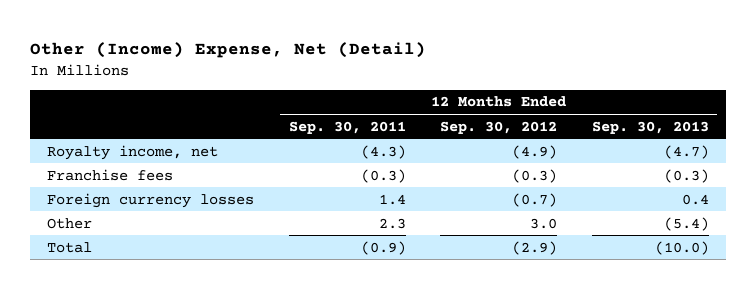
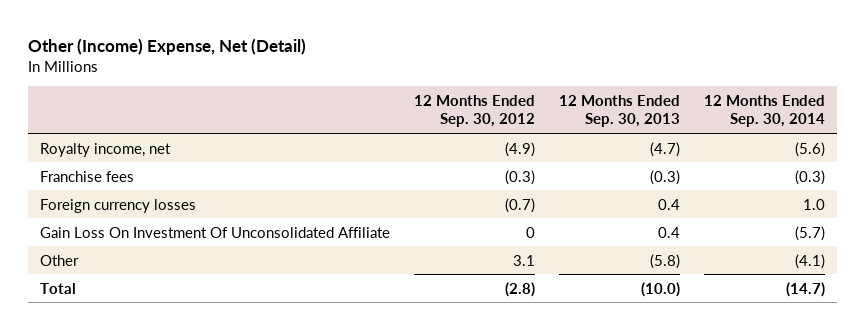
- | 12 Months Ended Sep. 30, 2011 | 12 Months Ended Sep. 30, 2012 | 12 Months Ended Sep. 30, 2013
+ | 12 Months Ended Sep. 30, 2012 | 12 Months Ended Sep. 30, 2013 | 12 Months Ended Sep. 30, 2014
- Other | 2.3 | 3.0 | (5.4)
- Total | (0.9) | (2.9) | (10.0)
+ Gain Loss On Investment Of Unconsolidated Affiliate | 0 | 0.4 | (5.7)
+ Other | 3.1 | (5.8) | (4.1)
+ Total | (2.8) | (10.0) | (14.7)

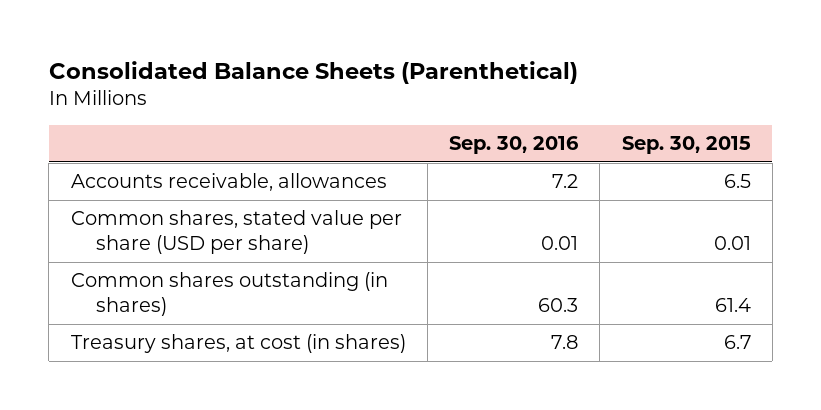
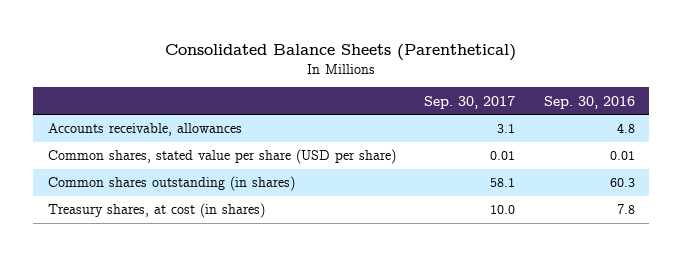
- | Sep. 30, 2016 | Sep. 30, 2015
+ | Sep. 30, 2017 | Sep. 30, 2016
- Accounts receivable, allowances | 7.2 | 6.5
+ Accounts receivable, allowances | 3.1 | 4.8

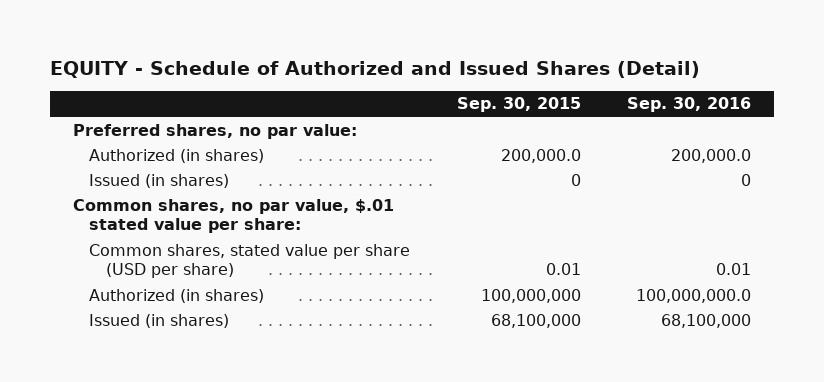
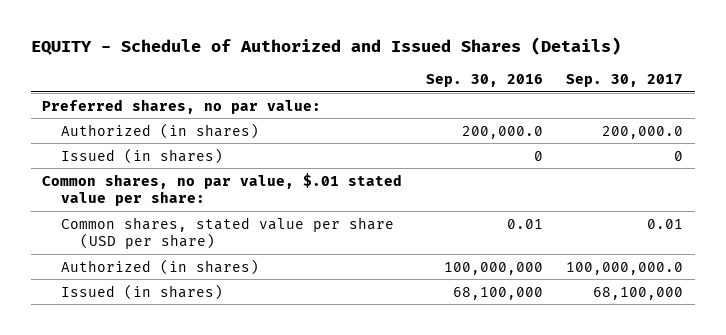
- EQUITY - Schedule of Authorized and Issued Shares (Detail)
+ EQUITY - Schedule of Authorized and Issued Shares (Details)
- | Sep. 30, 2015 | Sep. 30, 2016
+ | Sep. 30, 2016 | Sep. 30, 2017
- Authorized (in shares) | 100,000,000 | 100,000,000.0
+ Authorized (in shares) | 100,000,000 | 100,000,000.0

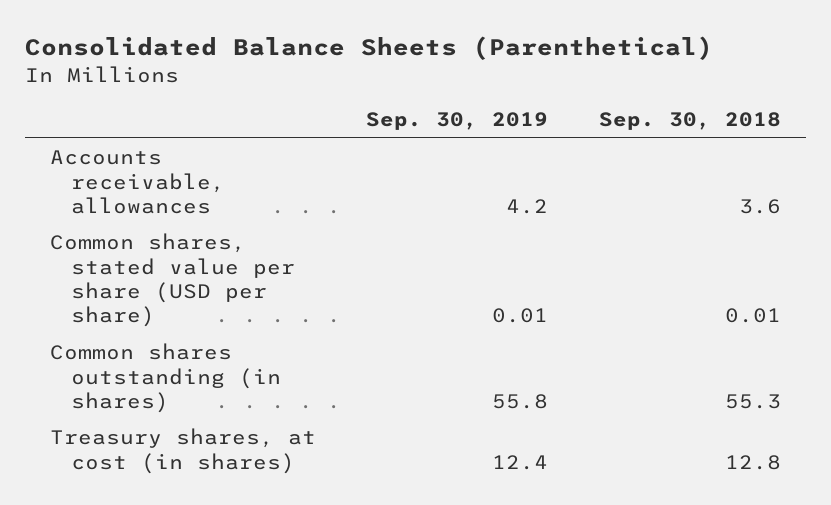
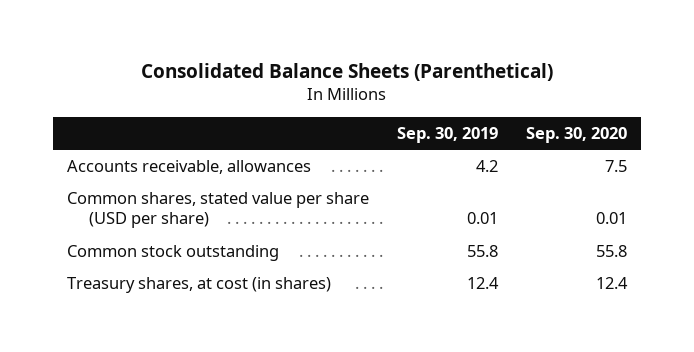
- | Sep. 30, 2019 | Sep. 30, 2018
+ | Sep. 30, 2019 | Sep. 30, 2020
- Common shares outstanding (in shares) | 55.8 | 55.3
+ Common stock outstanding | 55.8 | 55.8

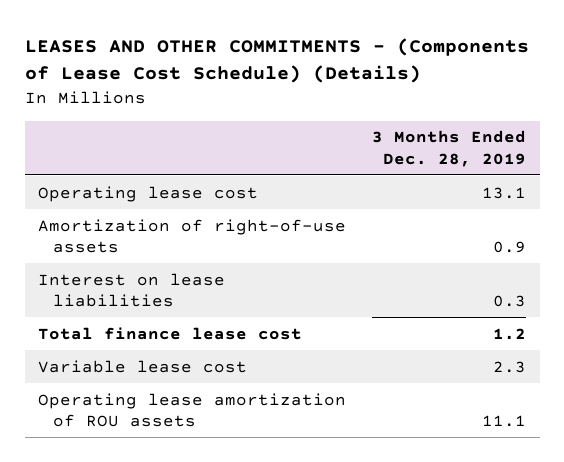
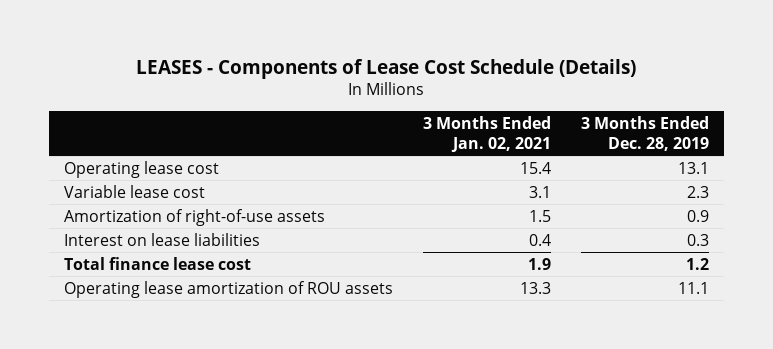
- LEASES AND OTHER COMMITMENTS - (Components of Lease Cost Schedule) (Details)
+ LEASES - Components of Lease Cost Schedule (Details)
- | 3 Months Ended Dec. 28, 2019
+ | 3 Months Ended Jan. 02, 2021 | 3 Months Ended Dec. 28, 2019
moved up: Variable lease cost | 3.1 | 2.3

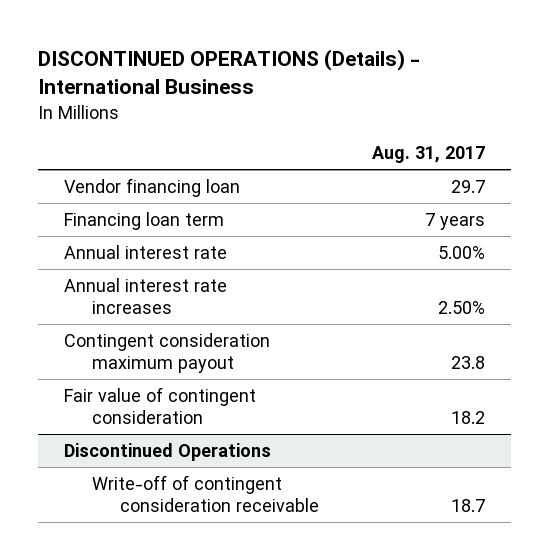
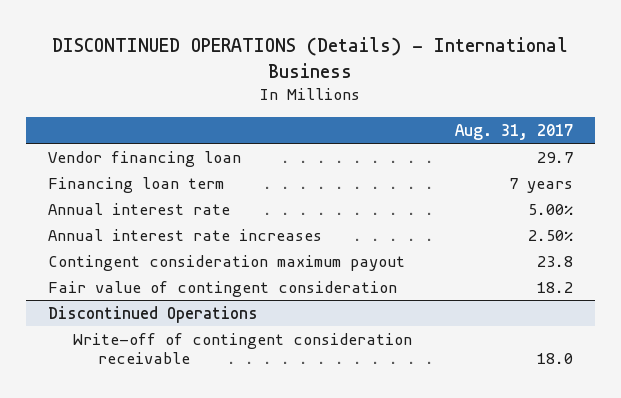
@ Discontinued Operations
- Write-off of contingent consideration receivable | 18.7
+ Write-off of contingent consideration receivable | 18.0

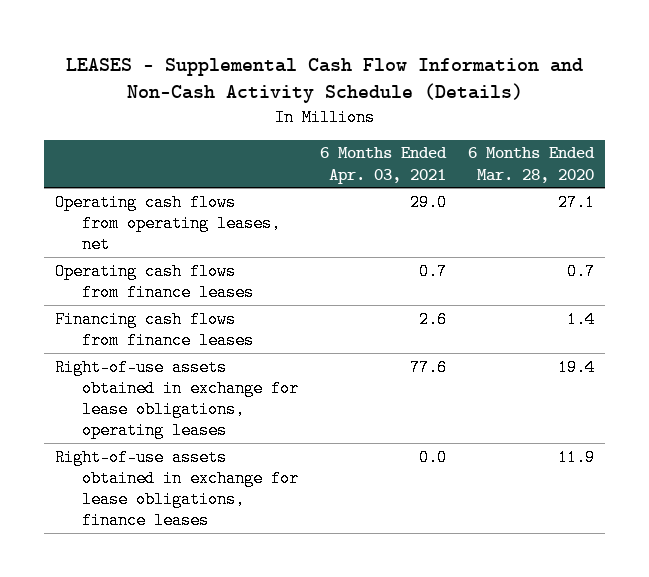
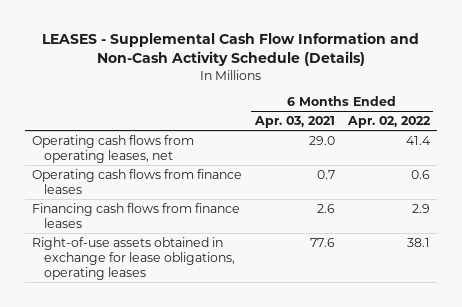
- | 6 Months Ended Apr. 03, 2021 | 6 Months Ended Mar. 28, 2020
+ | 6 Months Ended Apr. 03, 2021 | 6 Months Ended Apr. 02, 2022
- Right-of-use assets obtained in exchange for lease obligations, finance leases | 0.0 | 11.9

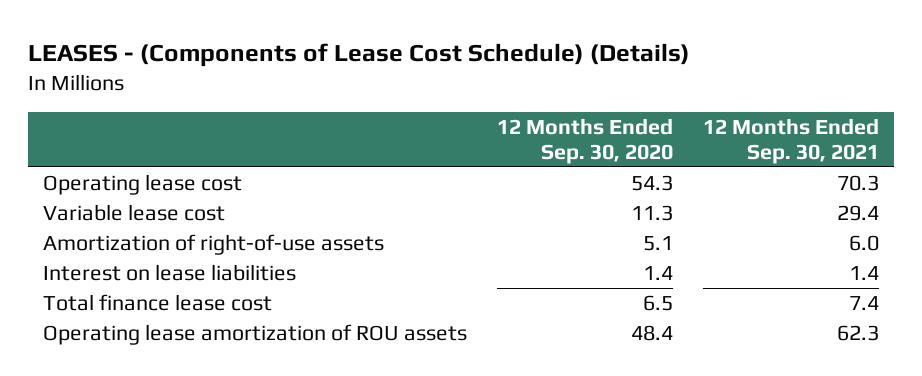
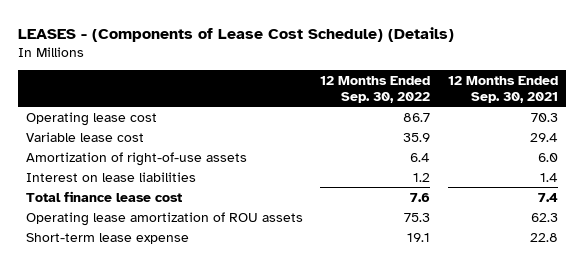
- | 12 Months Ended Sep. 30, 2020 | 12 Months Ended Sep. 30, 2021
+ | 12 Months Ended Sep. 30, 2022 | 12 Months Ended Sep. 30, 2021
+ Short-term lease expense | 19.1 | 22.8

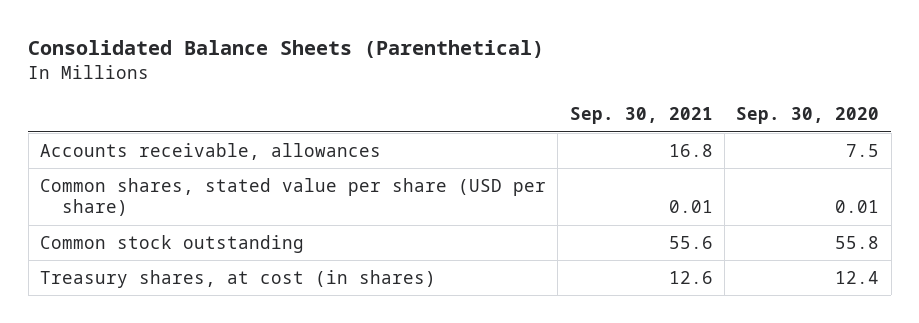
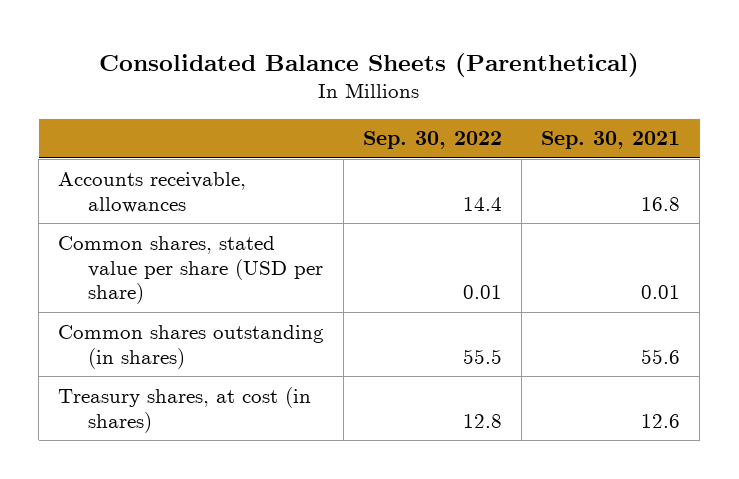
- | Sep. 30, 2021 | Sep. 30, 2020
+ | Sep. 30, 2022 | Sep. 30, 2021
- Common stock outstanding | 55.6 | 55.8
+ Common shares outstanding (in shares) | 55.5 | 55.6

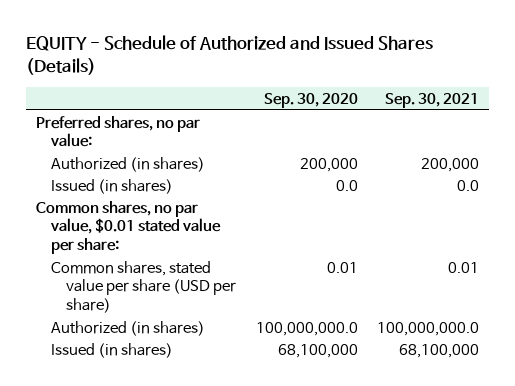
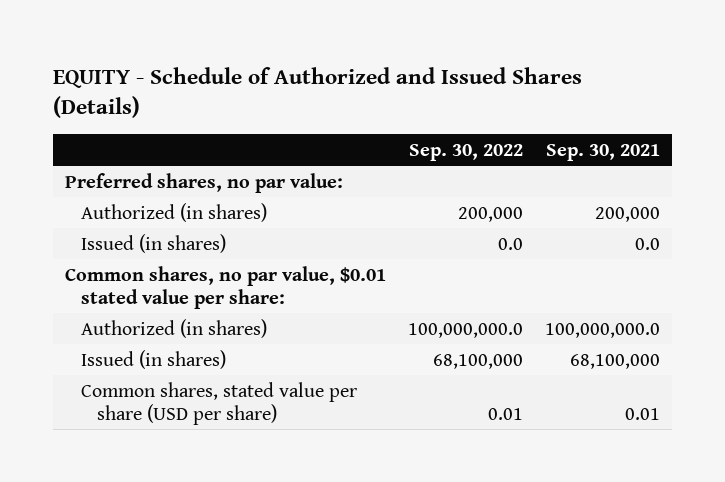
- | Sep. 30, 2020 | Sep. 30, 2021
+ | Sep. 30, 2022 | Sep. 30, 2021
moved down: Common shares, stated value per share (USD per share) | 0.01 | 0.01

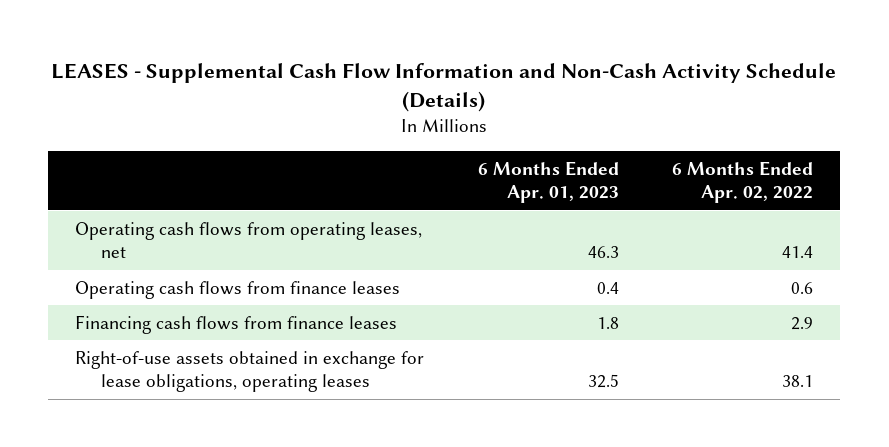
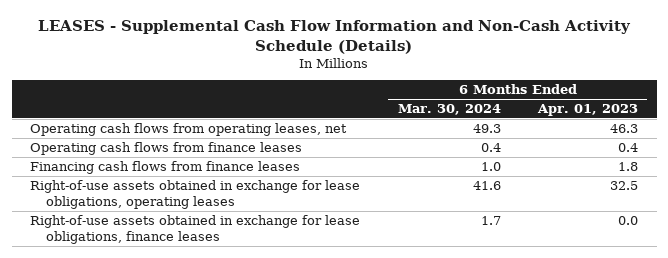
- | 6 Months Ended Apr. 01, 2023 | 6 Months Ended Apr. 02, 2022
+ | 6 Months Ended Mar. 30, 2024 | 6 Months Ended Apr. 01, 2023
+ Right-of-use assets obtained in exchange for lease obligations, finance leases | 1.7 | 0.0

